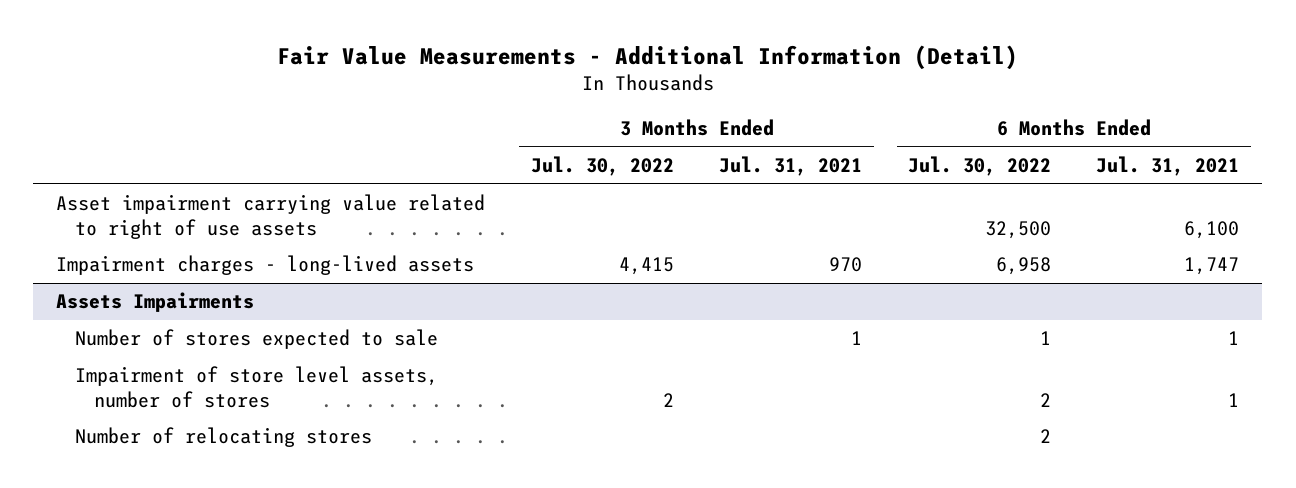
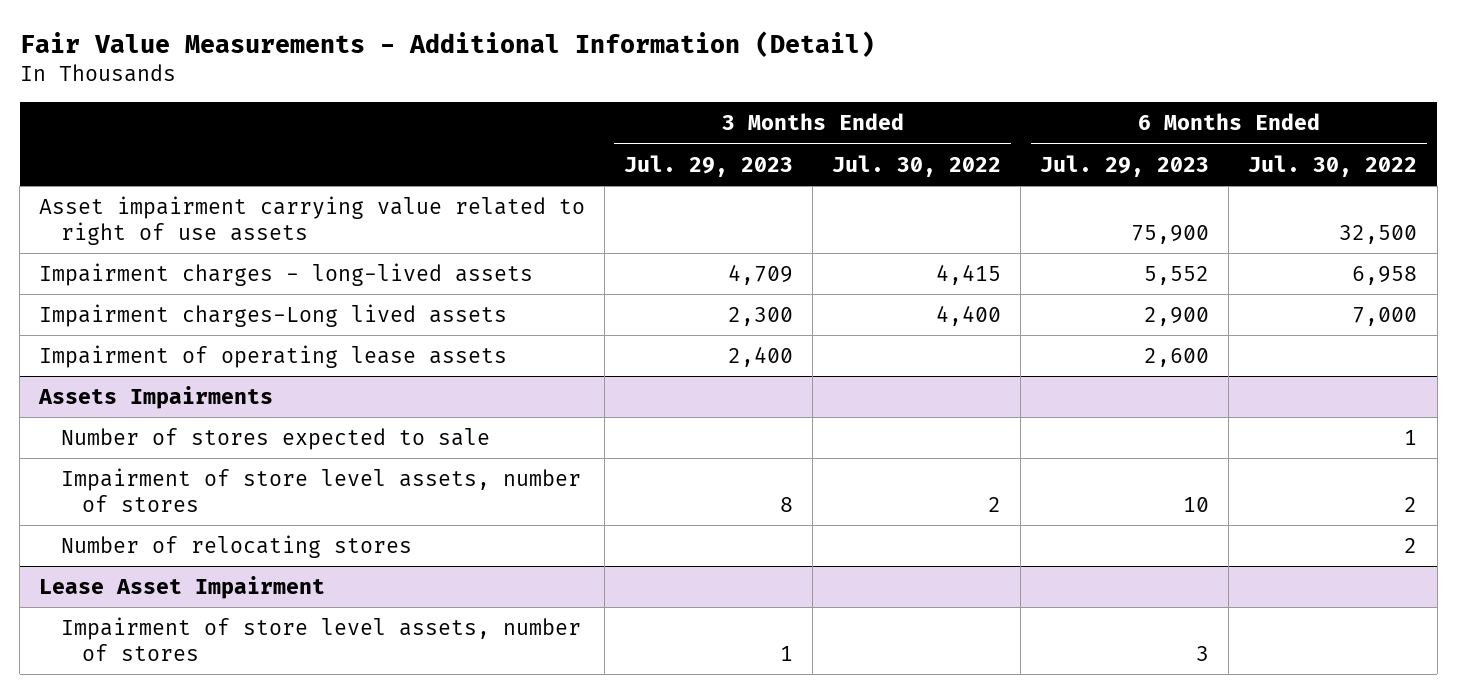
- | 3 Months Ended Jul. 30, 2022 | 3 Months Ended Jul. 31, 2021 | 6 Months Ended Jul. 30, 2022 | 6 Months Ended Jul. 31, 2021
+ | 3 Months Ended Jul. 29, 2023 | 3 Months Ended Jul. 30, 2022 | 6 Months Ended Jul. 29, 2023 | 6 Months Ended Jul. 30, 2022
+ Impairment charges-Long lived assets | 2,300 | 4,400 | 2,900 | 7,000
+ Impairment of operating lease assets | 2,400 | | 2,600 |
+ Lease Asset Impairment
+ Impairment of store level assets, number of stores | 1 | | 3 |

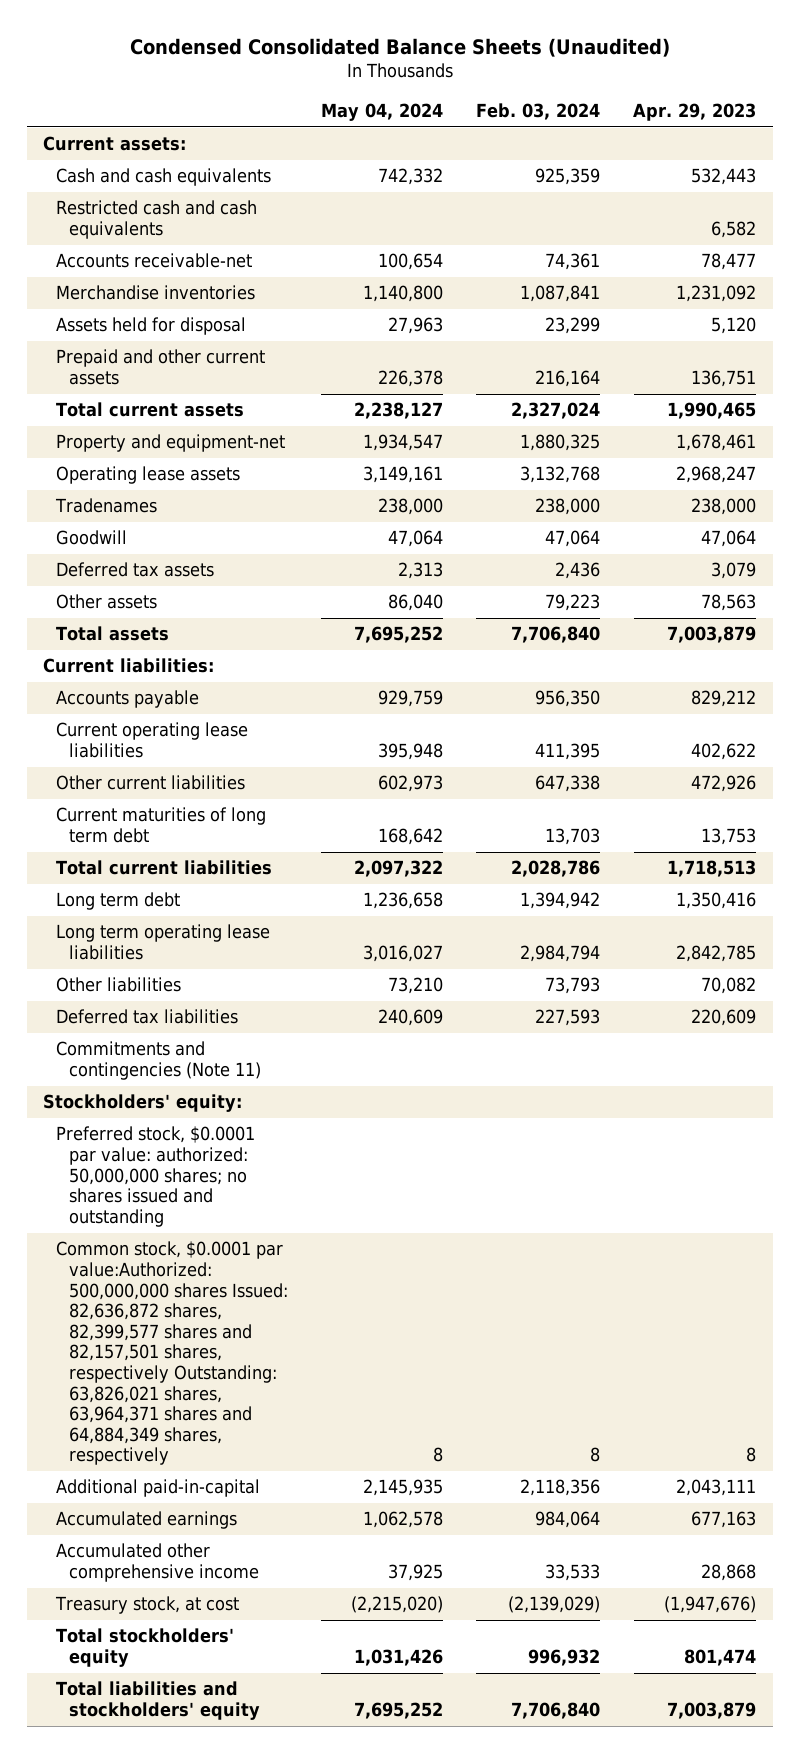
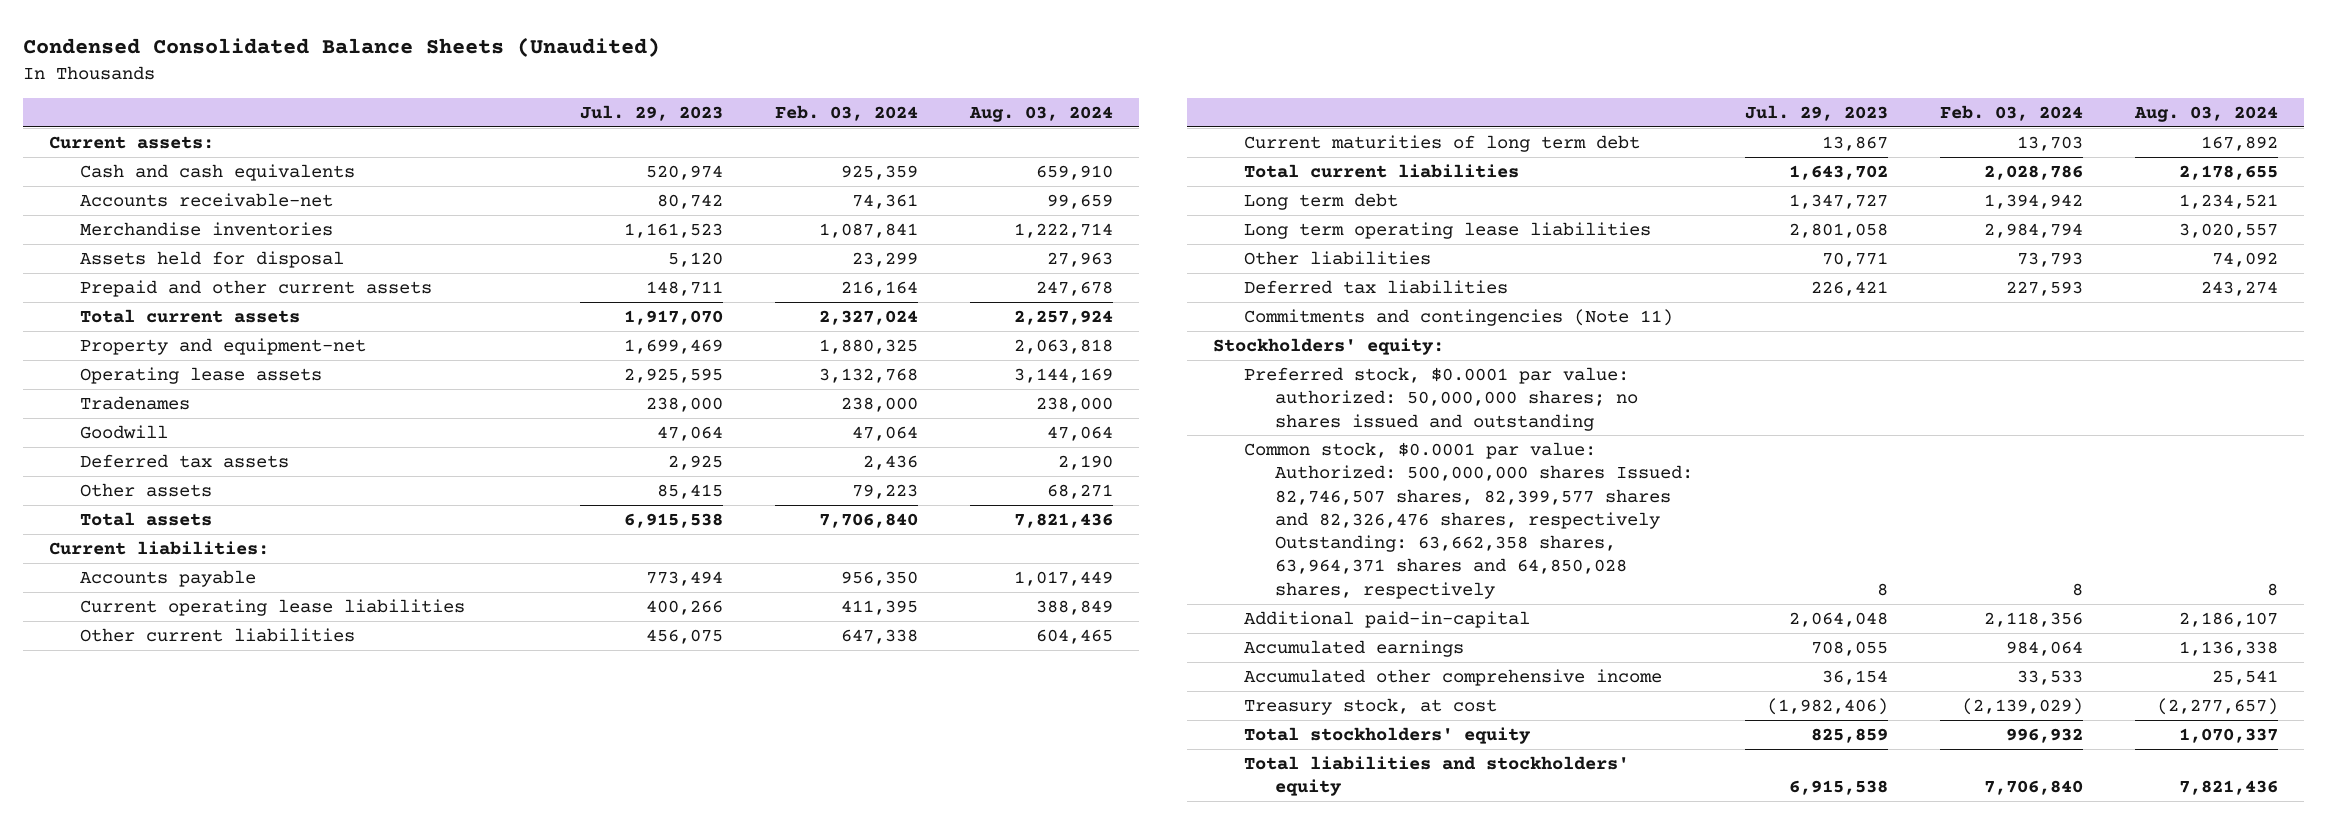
- | May 04, 2024 | Feb. 03, 2024 | Apr. 29, 2023
+ | Jul. 29, 2023 | Feb. 03, 2024 | Aug. 03, 2024
- Restricted cash and cash equivalents | | | 6,582
- Common stock, $0.0001 par value:Authorized: 500,000,000 shares Issued: 82,636,872 shares, 82,399,577 shares and 82,157,501 shares, respectively Outstanding: 63,826,021 shares, 63,964,371 shares and 64,884,349 shares, respectively | 8 | 8 | 8
+ Common stock, $0.0001 par value: Authorized: 500,000,000 shares Issued: 82,746,507 shares, 82,399,577 shares and 82,326,476 shares, respectively Outstanding: 63,662,358 shares, 63,964,371 shares and 64,850,028 shares, respectively | 8 | 8 | 8

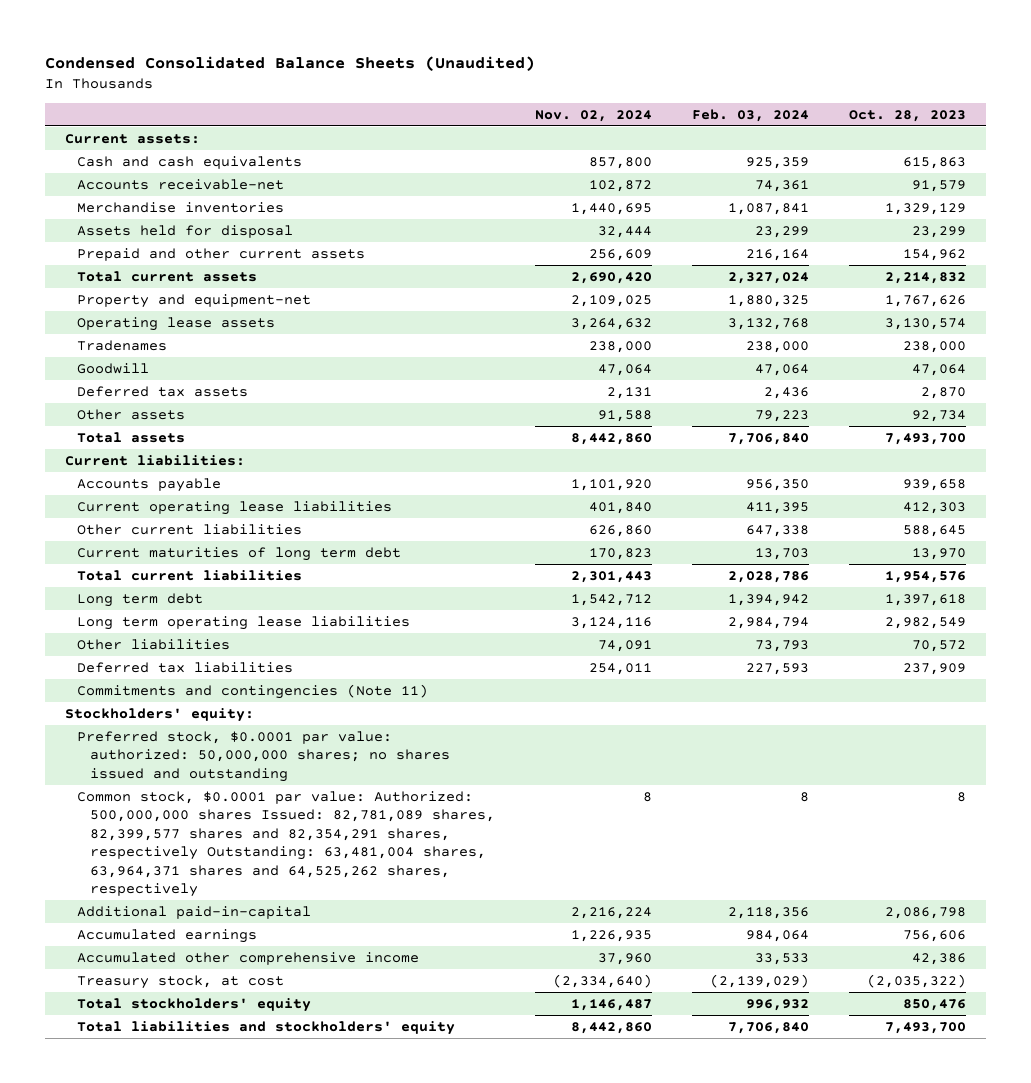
- | Jul. 29, 2023 | Feb. 03, 2024 | Aug. 03, 2024
+ | Nov. 02, 2024 | Feb. 03, 2024 | Oct. 28, 2023
- Common stock, $0.0001 par value: Authorized: 500,000,000 shares Issued: 82,746,507 shares, 82,399,577 shares and 82,326,476 shares, respectively Outstanding: 63,662,358 shares, 63,964,371 shares and 64,850,028 shares, respectively | 8 | 8 | 8
+ Common stock, $0.0001 par value: Authorized: 500,000,000 shares Issued: 82,781,089 shares, 82,399,577 shares and 82,354,291 shares, respectively Outstanding: 63,481,004 shares, 63,964,371 shares and 64,525,262 shares, respectively | 8 | 8 | 8

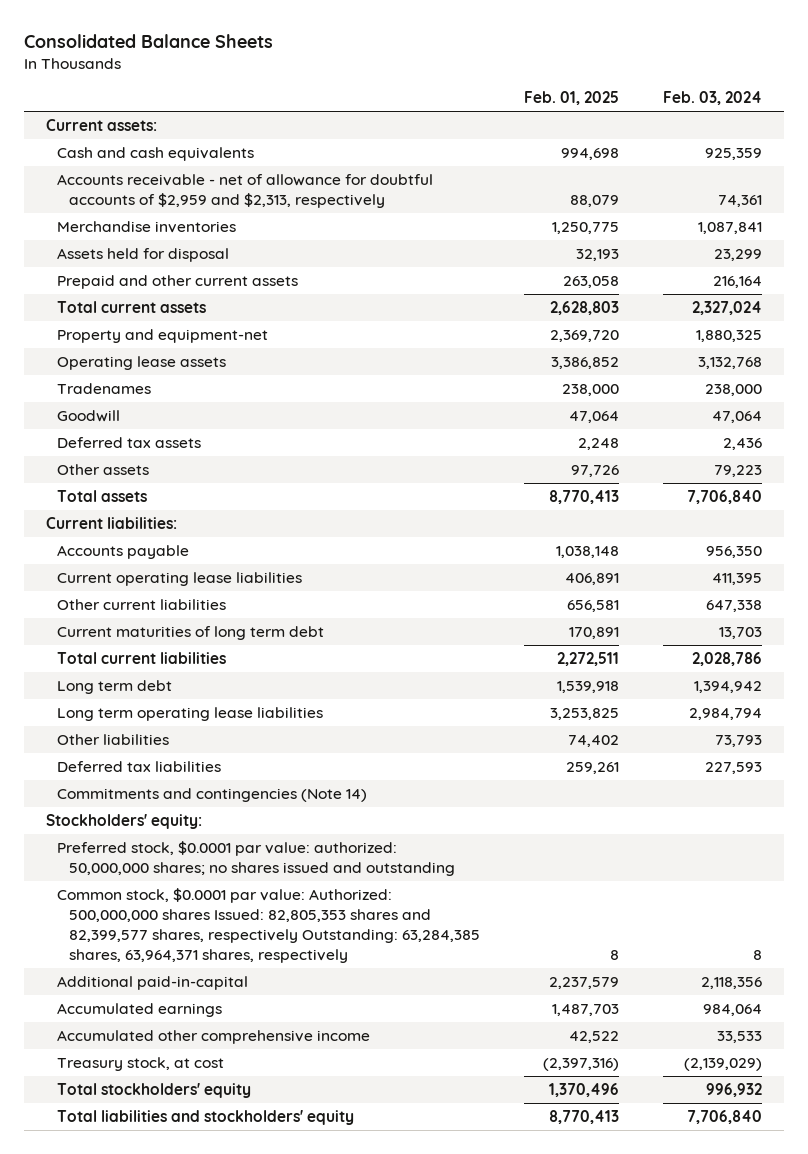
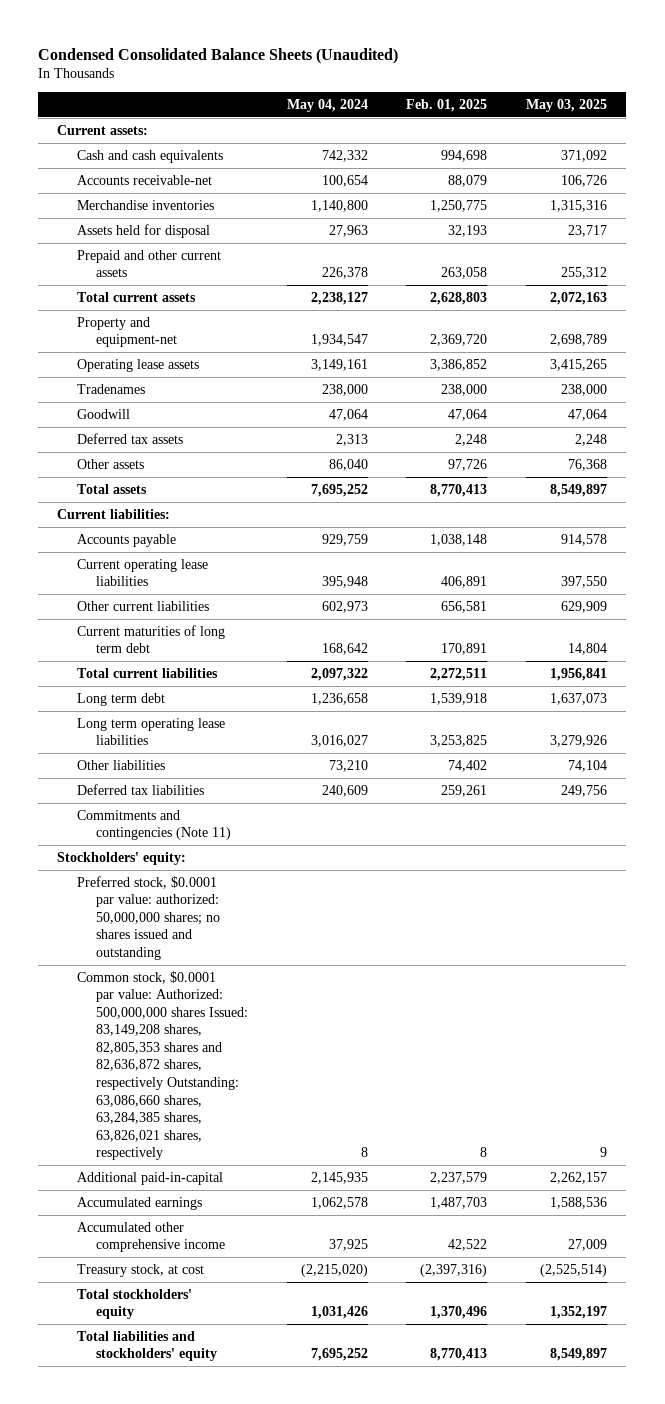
- Consolidated Balance Sheets
+ Condensed Consolidated Balance Sheets (Unaudited)
- | Feb. 01, 2025 | Feb. 03, 2024
+ | May 04, 2024 | Feb. 01, 2025 | May 03, 2025
- Accounts receivable - net of allowance for doubtful accounts of $2,959 and $2,313, respectively | 88,079 | 74,361
+ Accounts receivable-net | 100,654 | 88,079 | 106,726
- Commitments and contingencies (Note 14)
+ Commitments and contingencies (Note 11)
- Common stock, $0.0001 par value: Authorized: 500,000,000 shares Issued: 82,805,353 shares and 82,399,577 shares, respectively Outstanding: 63,284,385 shares, 63,964,371 shares, respectively | 8 | 8
+ Common stock, $0.0001 par value: Authorized: 500,000,000 shares Issued: 83,149,208 shares, 82,805,353 shares and 82,636,872 shares, respectively Outstanding: 63,086,660 shares, 63,284,385 shares, 63,826,021 shares, respectively | 8 | 8 | 9

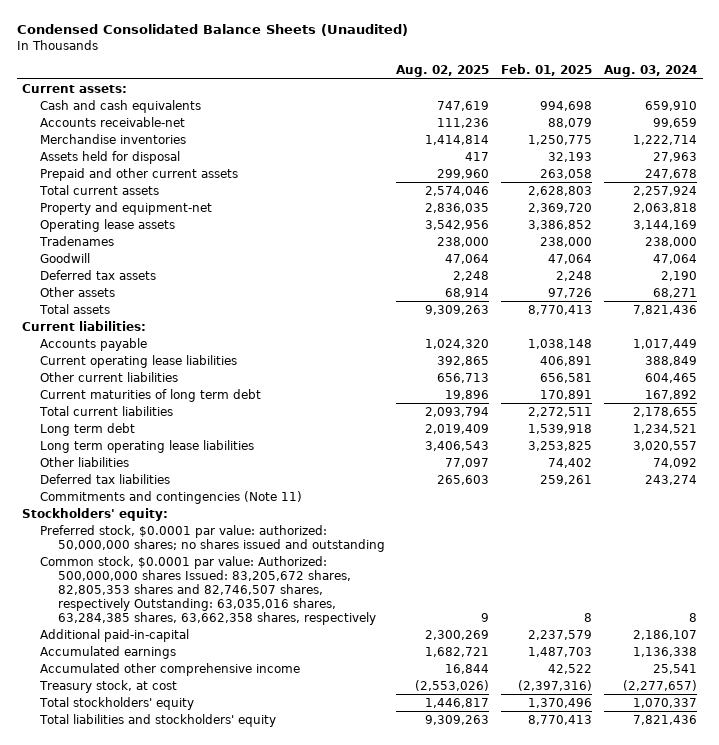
- | May 04, 2024 | Feb. 01, 2025 | May 03, 2025
+ | Aug. 02, 2025 | Feb. 01, 2025 | Aug. 03, 2024
- Common stock, $0.0001 par value: Authorized: 500,000,000 shares Issued: 83,149,208 shares, 82,805,353 shares and 82,636,872 shares, respectively Outstanding: 63,086,660 shares, 63,284,385 shares, 63,826,021 shares, respectively | 8 | 8 | 9
+ Common stock, $0.0001 par value: Authorized: 500,000,000 shares Issued: 83,205,672 shares, 82,805,353 shares and 82,746,507 shares, respectively Outstanding: 63,035,016 shares, 63,284,385 shares, 63,662,358 shares, respectively | 9 | 8 | 8

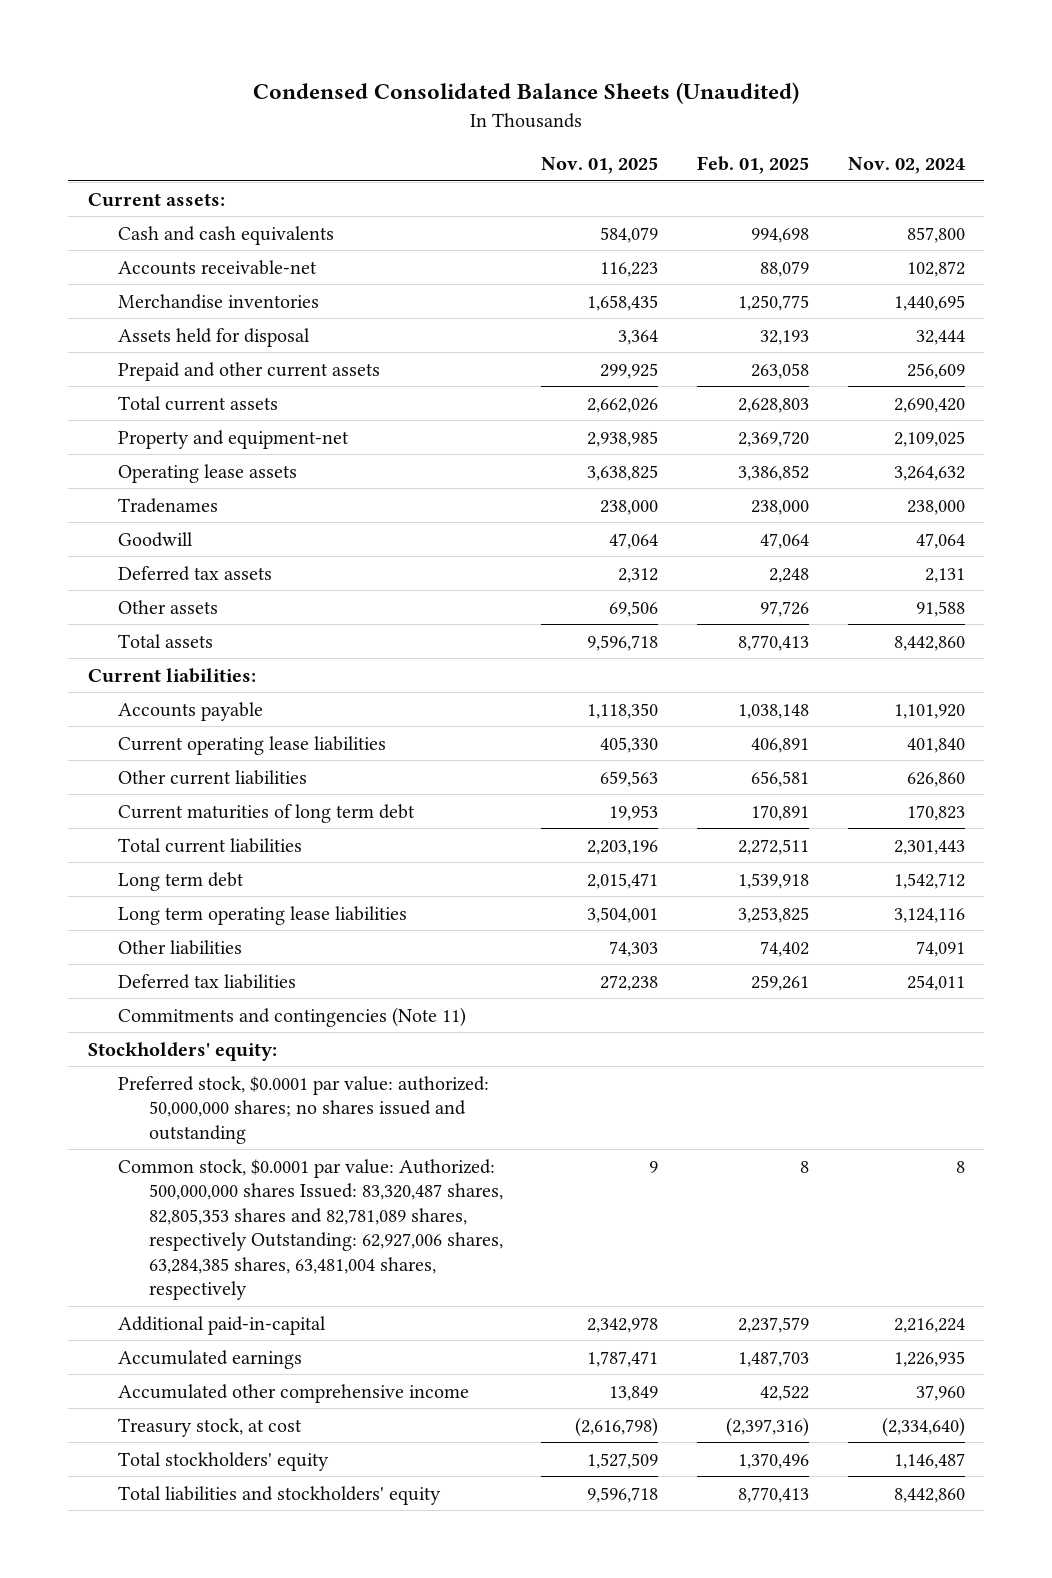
- | Aug. 02, 2025 | Feb. 01, 2025 | Aug. 03, 2024
+ | Nov. 01, 2025 | Feb. 01, 2025 | Nov. 02, 2024
- Common stock, $0.0001 par value: Authorized: 500,000,000 shares Issued: 83,205,672 shares, 82,805,353 shares and 82,746,507 shares, respectively Outstanding: 63,035,016 shares, 63,284,385 shares, 63,662,358 shares, respectively | 9 | 8 | 8
+ Common stock, $0.0001 par value: Authorized: 500,000,000 shares Issued: 83,320,487 shares, 82,805,353 shares and 82,781,089 shares, respectively Outstanding: 62,927,006 shares, 63,284,385 shares, 63,481,004 shares, respectively | 9 | 8 | 8

